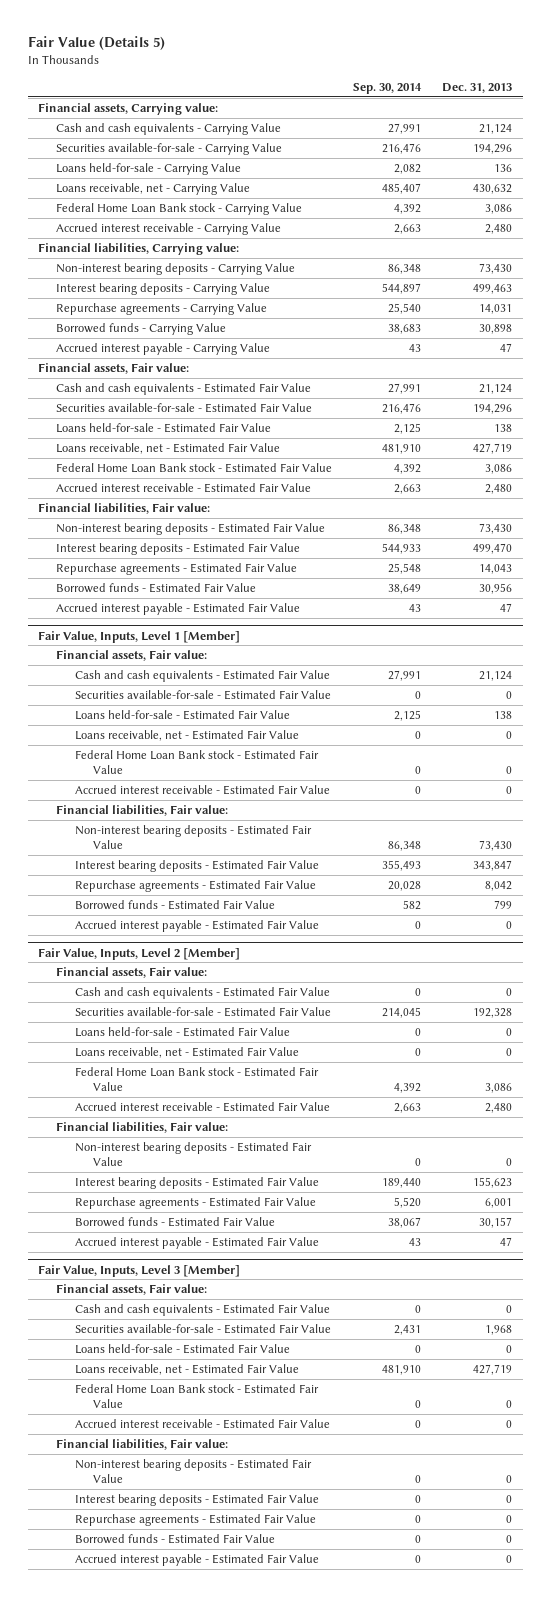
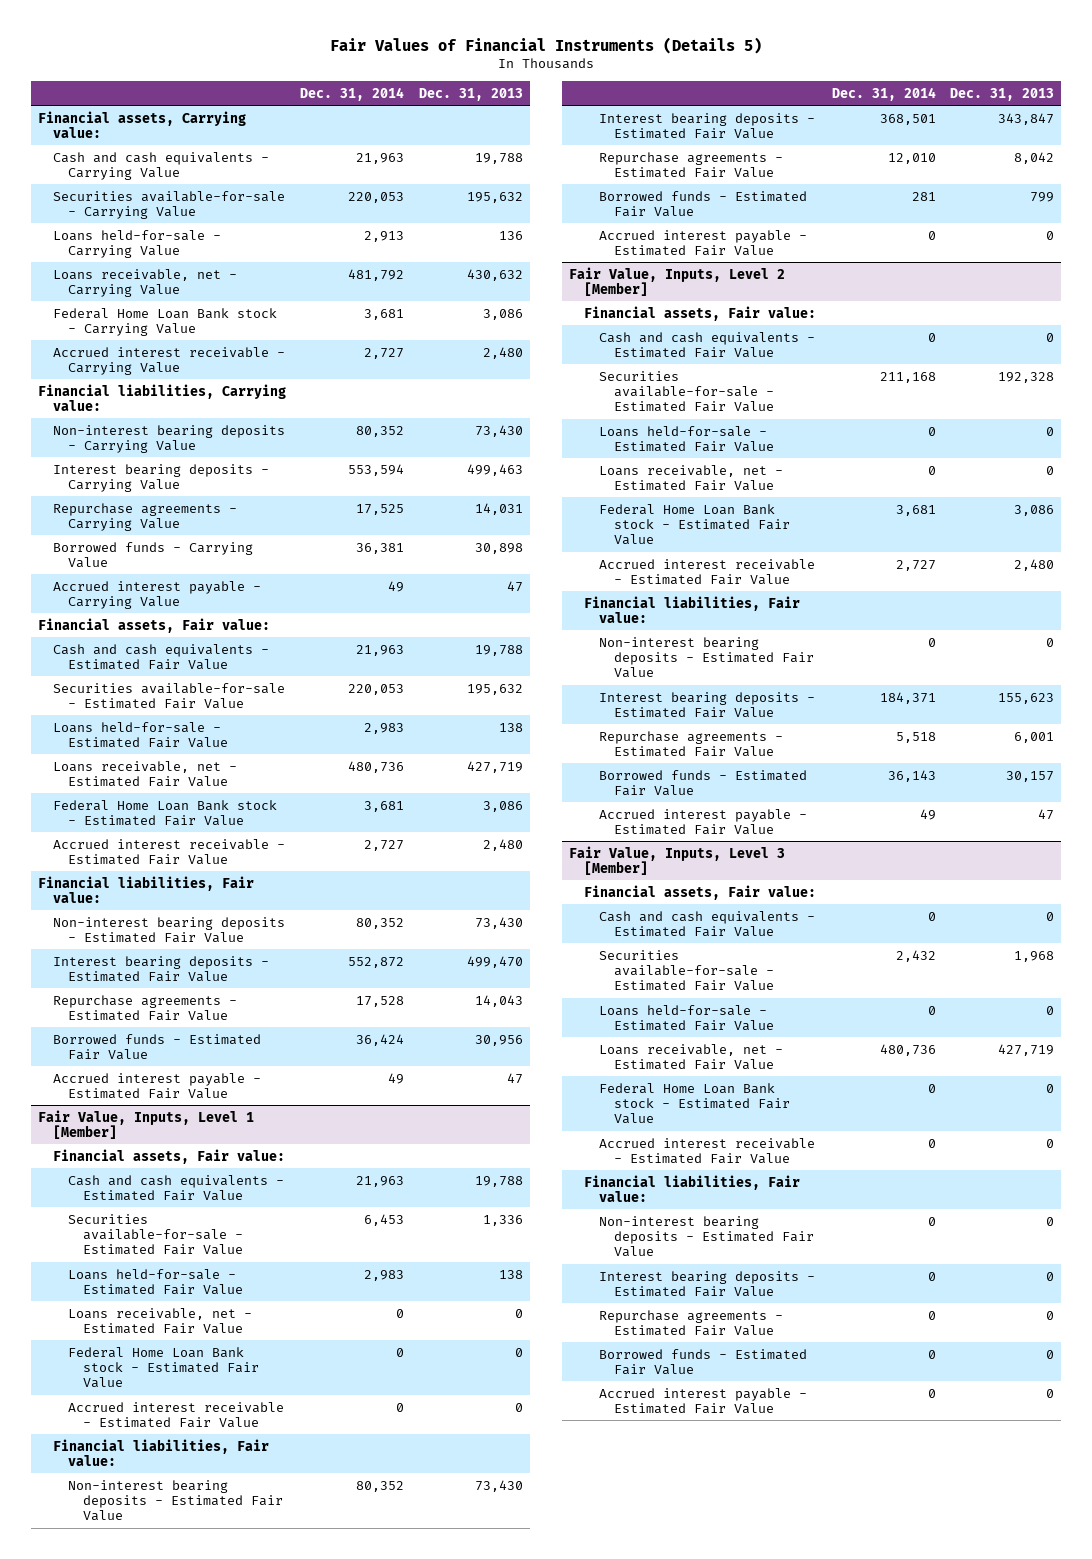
- Fair Value (Details 5)
+ Fair Values of Financial Instruments (Details 5)
- | Sep. 30, 2014 | Dec. 31, 2013
+ | Dec. 31, 2014 | Dec. 31, 2013
- Cash and cash equivalents - Carrying Value | 27,991 | 21,124
- Securities available-for-sale - Carrying Value | 216,476 | 194,296
+ Cash and cash equivalents - Carrying Value | 21,963 | 19,788
+ Securities available-for-sale - Carrying Value | 220,053 | 195,632
- Cash and cash equivalents - Estimated Fair Value | 27,991 | 21,124
- Securities available-for-sale - Estimated Fair Value | 216,476 | 194,296
+ Cash and cash equivalents - Estimated Fair Value | 21,963 | 19,788
+ Securities available-for-sale - Estimated Fair Value | 220,053 | 195,632
@ Fair Value, Inputs, Level 1 [Member]
- Cash and cash equivalents - Estimated Fair Value | 27,991 | 21,124
- Securities available-for-sale - Estimated Fair Value | 0 | 0
+ Cash and cash equivalents - Estimated Fair Value | 21,963 | 19,788
+ Securities available-for-sale - Estimated Fair Value | 6,453 | 1,336

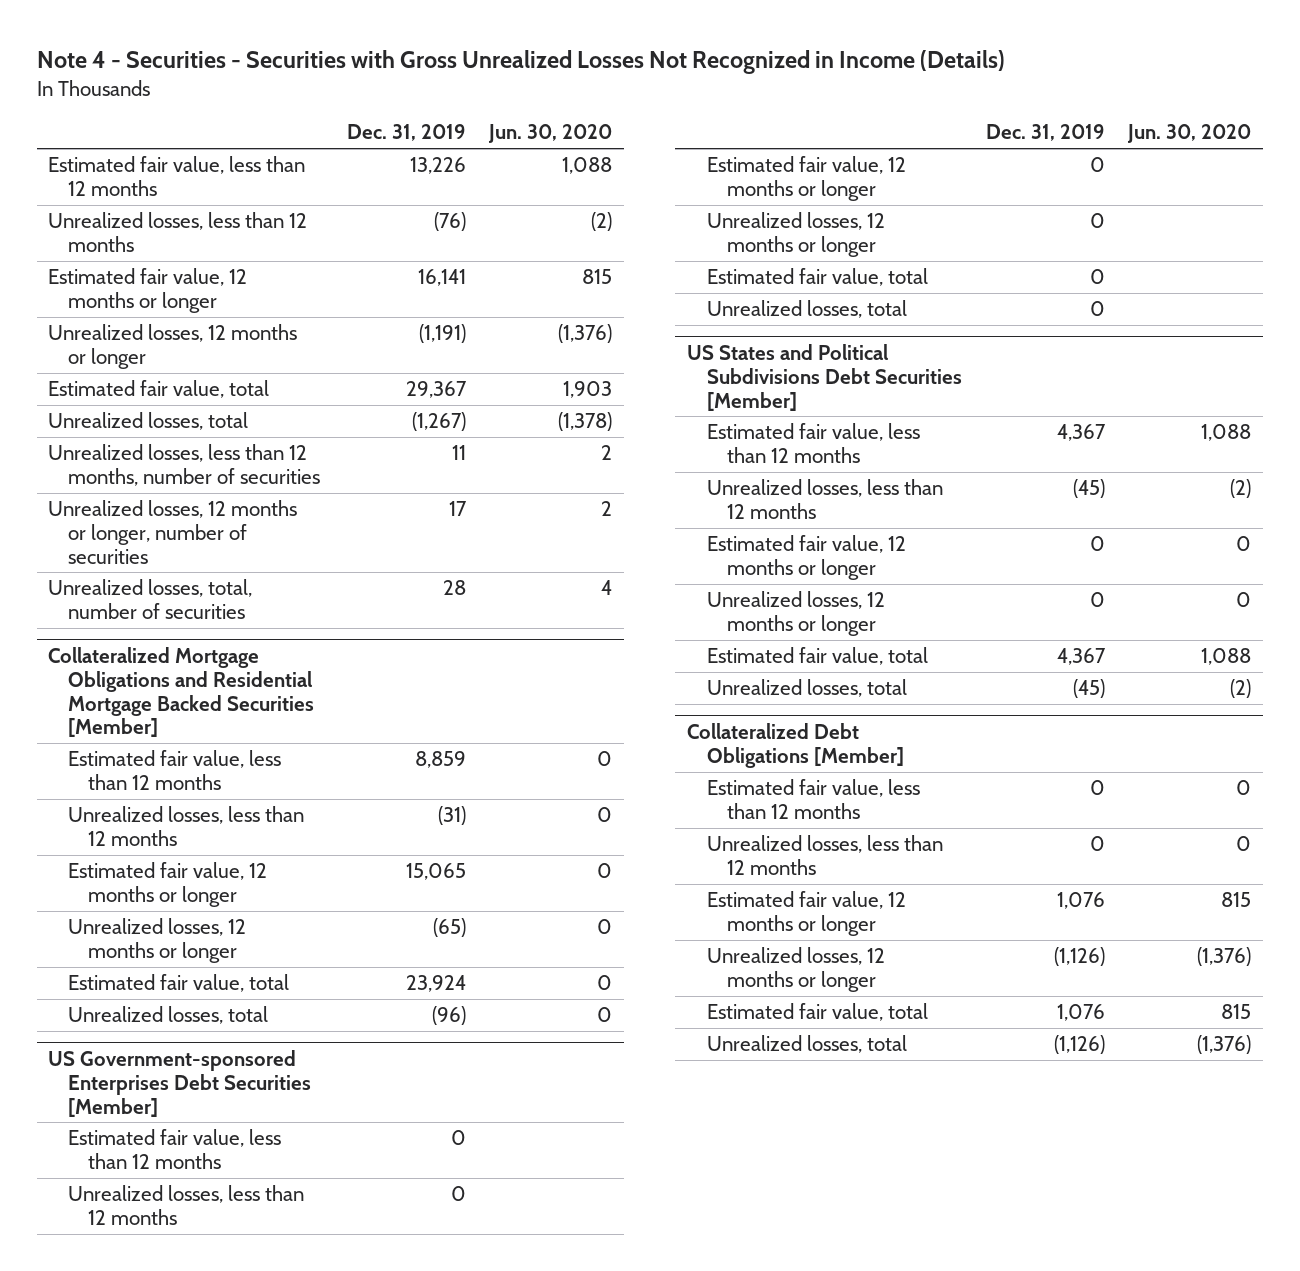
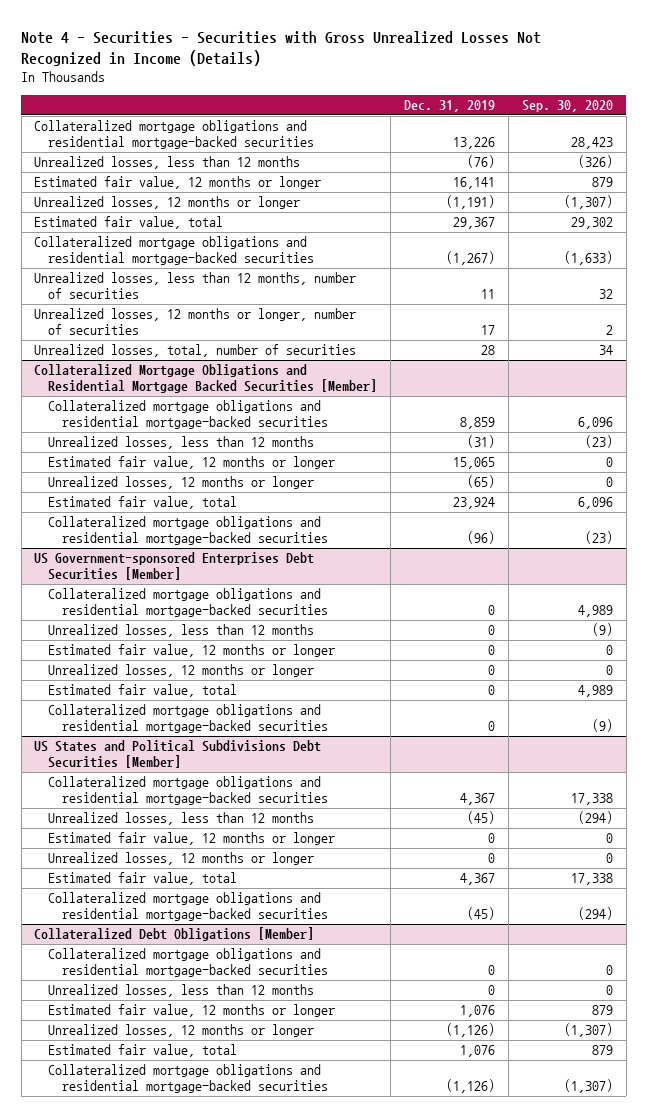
- | Dec. 31, 2019 | Jun. 30, 2020
+ | Dec. 31, 2019 | Sep. 30, 2020
- Estimated fair value, less than 12 months | 13,226 | 1,088
+ Collateralized mortgage obligations and residential mortgage-backed securities | 13,226 | 28,423
- Unrealized losses, total | (1,267) | (1,378)
+ Collateralized mortgage obligations and residential mortgage-backed securities | (1,267) | (1,633)
@ Collateralized Mortgage Obligations and Residential Mortgage Backed Securities [Member]
- Estimated fair value, less than 12 months | 8,859 | 0
+ Collateralized mortgage obligations and residential mortgage-backed securities | 8,859 | 6,096
- Unrealized losses, total | (96) | 0
+ Collateralized mortgage obligations and residential mortgage-backed securities | (96) | (23)
@ US Government-sponsored Enterprises Debt Securities [Member]
- Estimated fair value, less than 12 months | 0 |
+ Collateralized mortgage obligations and residential mortgage-backed securities | 0 | 4,989
- Unrealized losses, total | 0 |
+ Collateralized mortgage obligations and residential mortgage-backed securities | 0 | (9)
@ US States and Political Subdivisions Debt Securities [Member]
- Estimated fair value, less than 12 months | 4,367 | 1,088
+ Collateralized mortgage obligations and residential mortgage-backed securities | 4,367 | 17,338
- Unrealized losses, total | (45) | (2)
+ Collateralized mortgage obligations and residential mortgage-backed securities | (45) | (294)
@ Collateralized Debt Obligations [Member]
- Estimated fair value, less than 12 months | 0 | 0
+ Collateralized mortgage obligations and residential mortgage-backed securities | 0 | 0
- Unrealized losses, total | (1,126) | (1,376)
+ Collateralized mortgage obligations and residential mortgage-backed securities | (1,126) | (1,307)

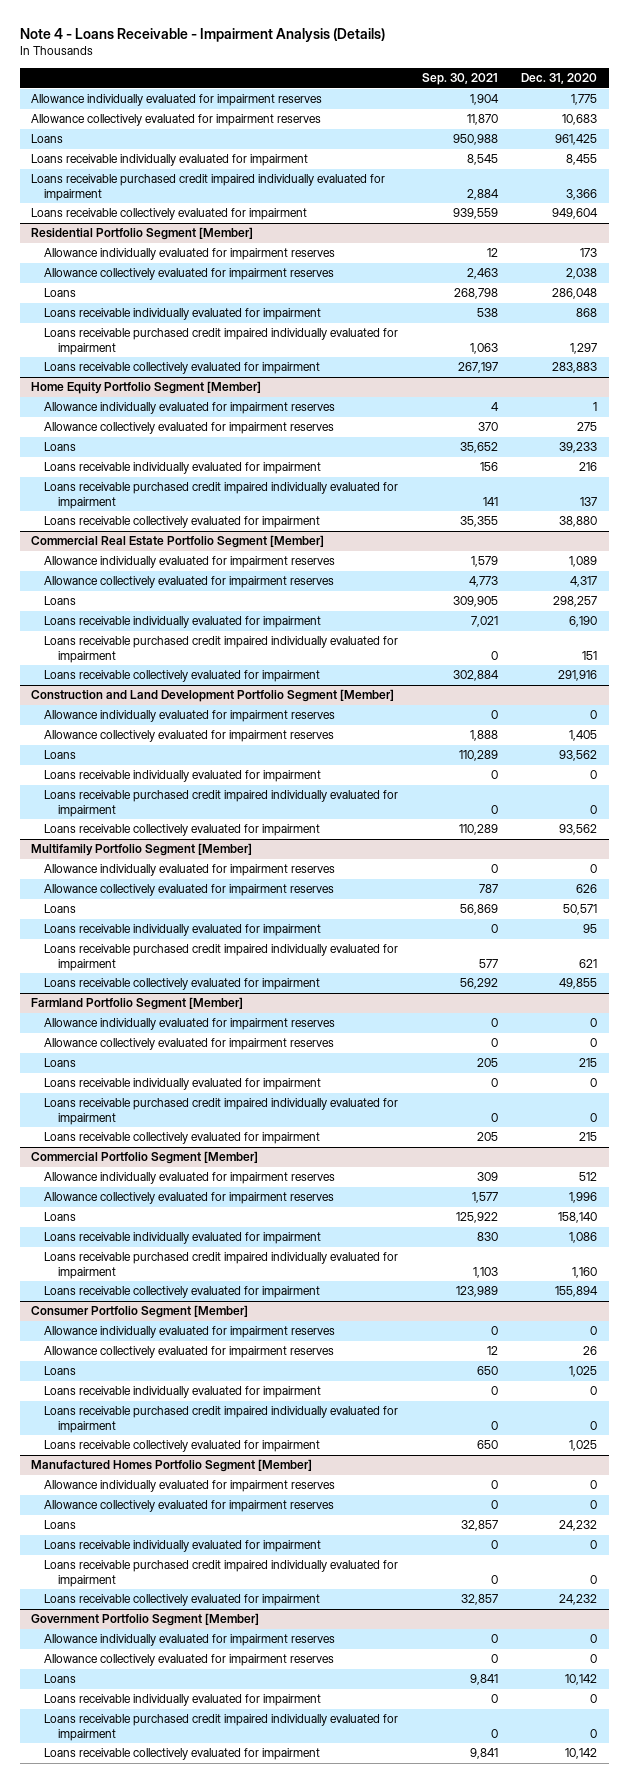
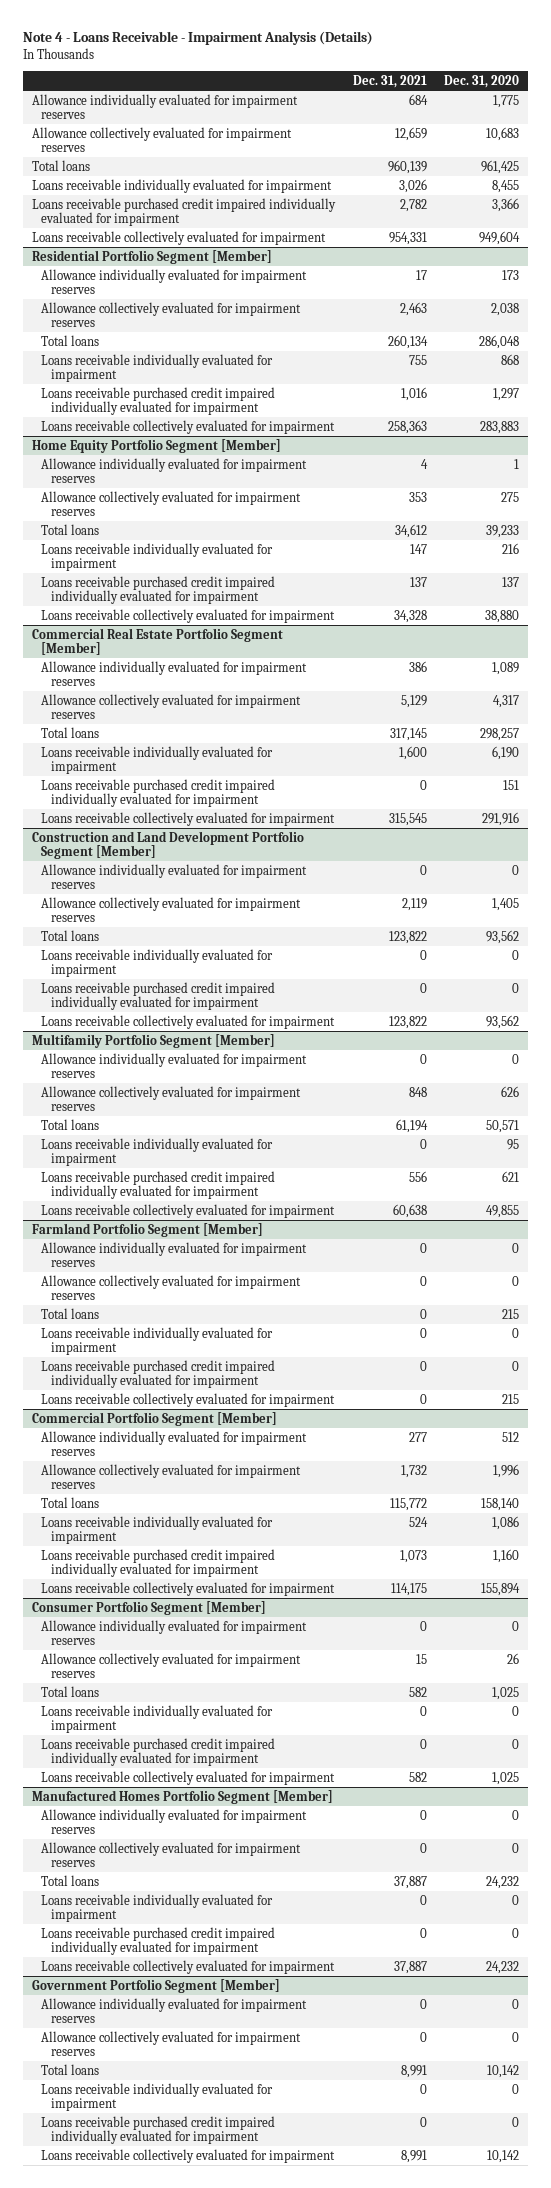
- | Sep. 30, 2021 | Dec. 31, 2020
+ | Dec. 31, 2021 | Dec. 31, 2020
- Loans | 950,988 | 961,425
+ Total loans | 960,139 | 961,425
@ Residential Portfolio Segment [Member]
- Loans | 268,798 | 286,048
+ Total loans | 260,134 | 286,048
@ Home Equity Portfolio Segment [Member]
- Loans | 35,652 | 39,233
+ Total loans | 34,612 | 39,233
@ Commercial Real Estate Portfolio Segment [Member]
- Loans | 309,905 | 298,257
+ Total loans | 317,145 | 298,257
@ Construction and Land Development Portfolio Segment [Member]
- Loans | 110,289 | 93,562
+ Total loans | 123,822 | 93,562
@ Multifamily Portfolio Segment [Member]
- Loans | 56,869 | 50,571
+ Total loans | 61,194 | 50,571
@ Farmland Portfolio Segment [Member]
- Loans | 205 | 215
+ Total loans | 0 | 215
@ Commercial Portfolio Segment [Member]
- Loans | 125,922 | 158,140
+ Total loans | 115,772 | 158,140
@ Consumer Portfolio Segment [Member]
- Loans | 650 | 1,025
+ Total loans | 582 | 1,025
@ Manufactured Homes Portfolio Segment [Member]
- Loans | 32,857 | 24,232
+ Total loans | 37,887 | 24,232
@ Government Portfolio Segment [Member]
- Loans | 9,841 | 10,142
+ Total loans | 8,991 | 10,142

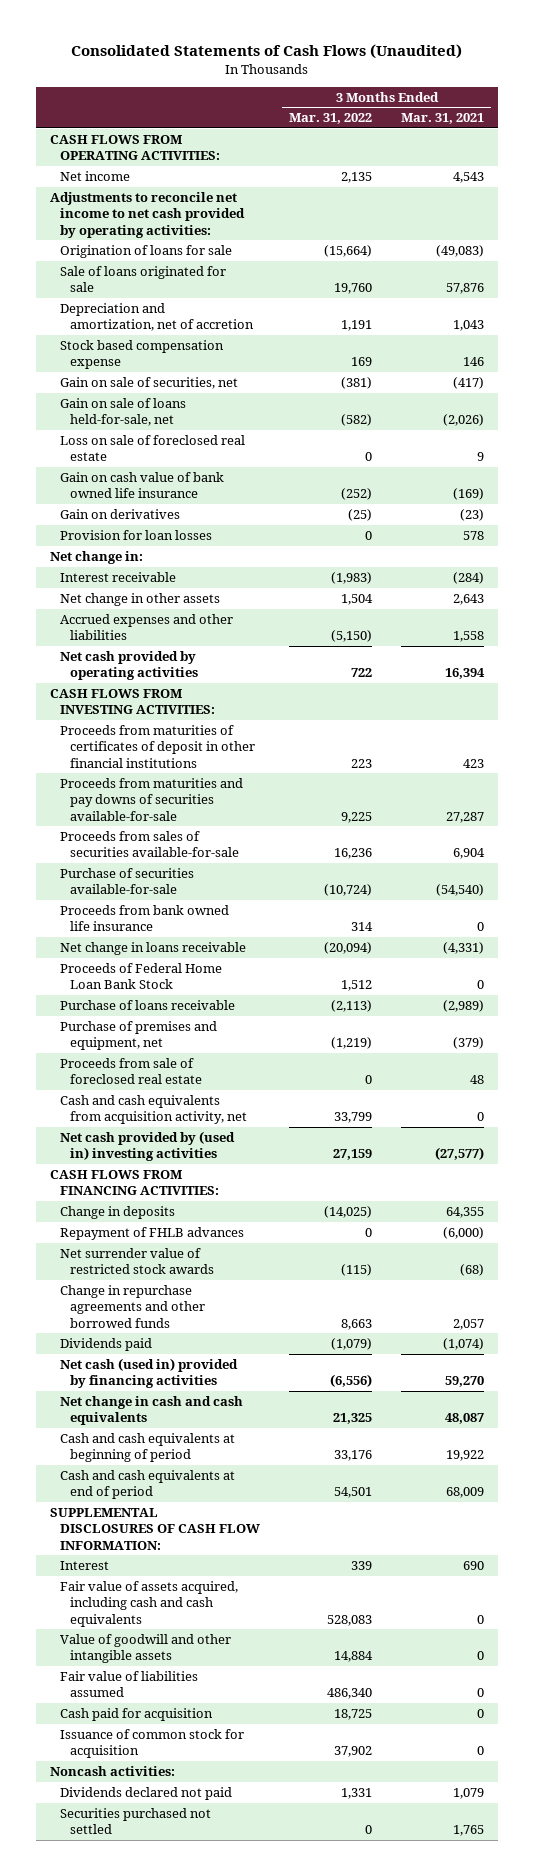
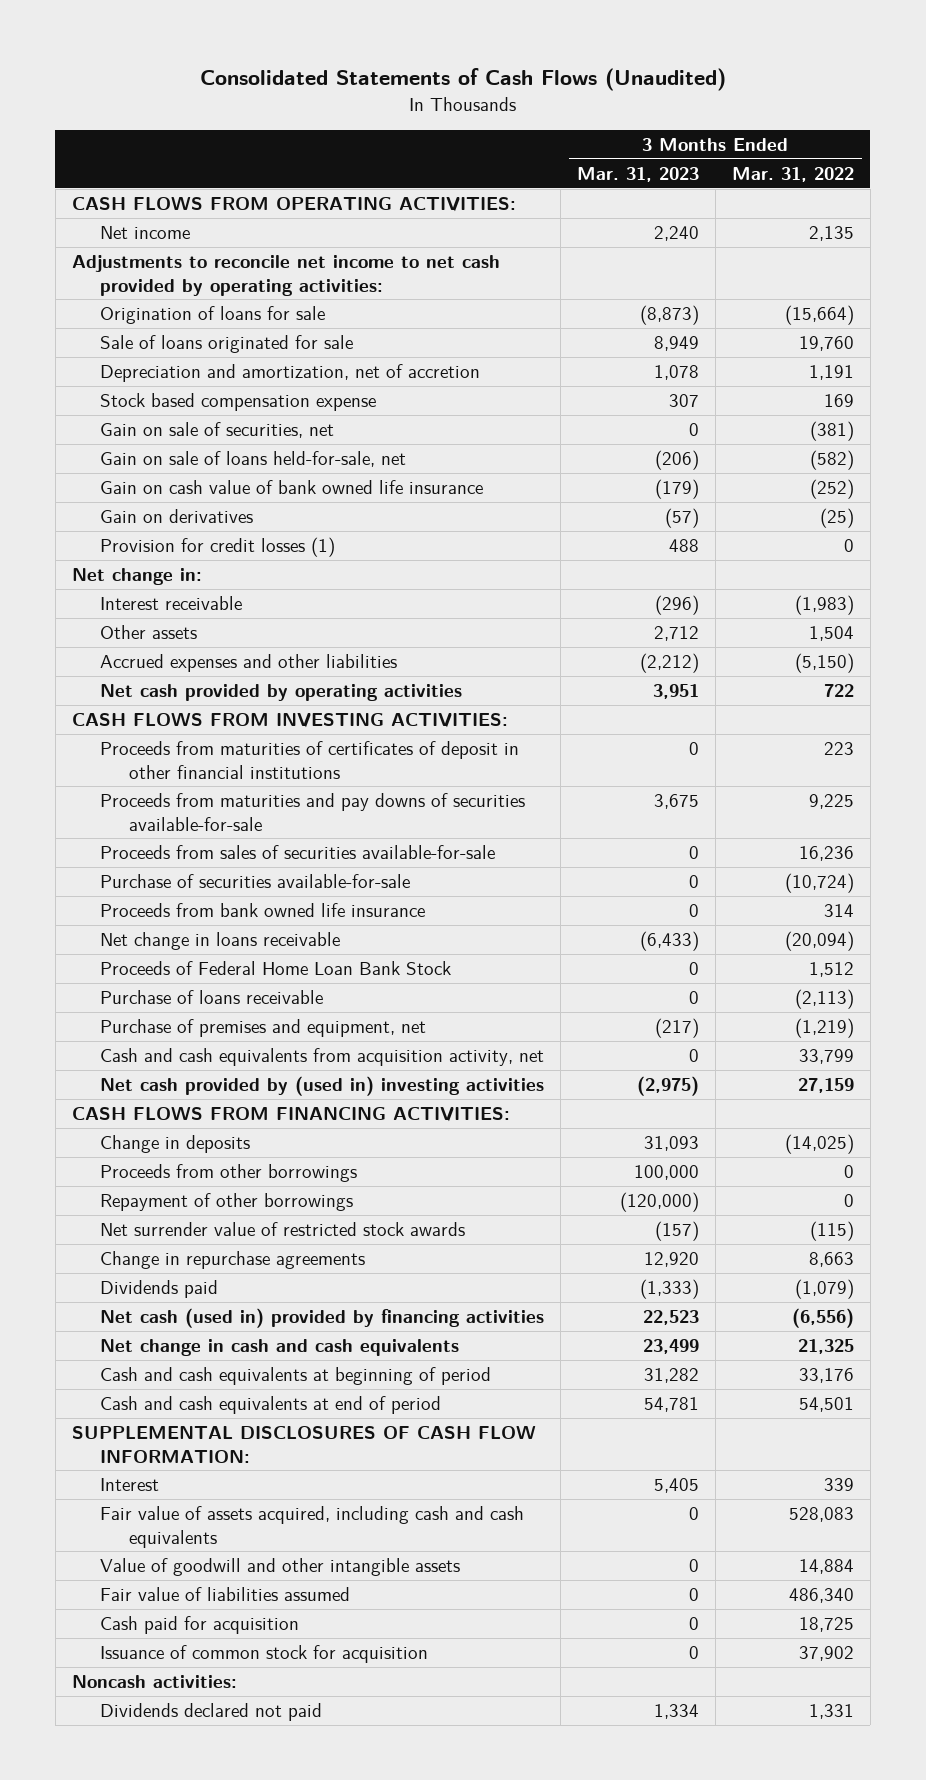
- | 3 Months Ended Mar. 31, 2022 | 3 Months Ended Mar. 31, 2021
+ | 3 Months Ended Mar. 31, 2023 | 3 Months Ended Mar. 31, 2022
- Loss on sale of foreclosed real estate | 0 | 9
- Provision for loan losses | 0 | 578
+ Provision for credit losses (1) | 488 | 0
- Net change in other assets | 1,504 | 2,643
+ Other assets | 2,712 | 1,504
- Proceeds from sale of foreclosed real estate | 0 | 48
- Repayment of FHLB advances | 0 | (6,000)
+ Proceeds from other borrowings | 100,000 | 0
+ Repayment of other borrowings | (120,000) | 0
- Change in repurchase agreements and other borrowed funds | 8,663 | 2,057
+ Change in repurchase agreements | 12,920 | 8,663
- Securities purchased not settled | 0 | 1,765

